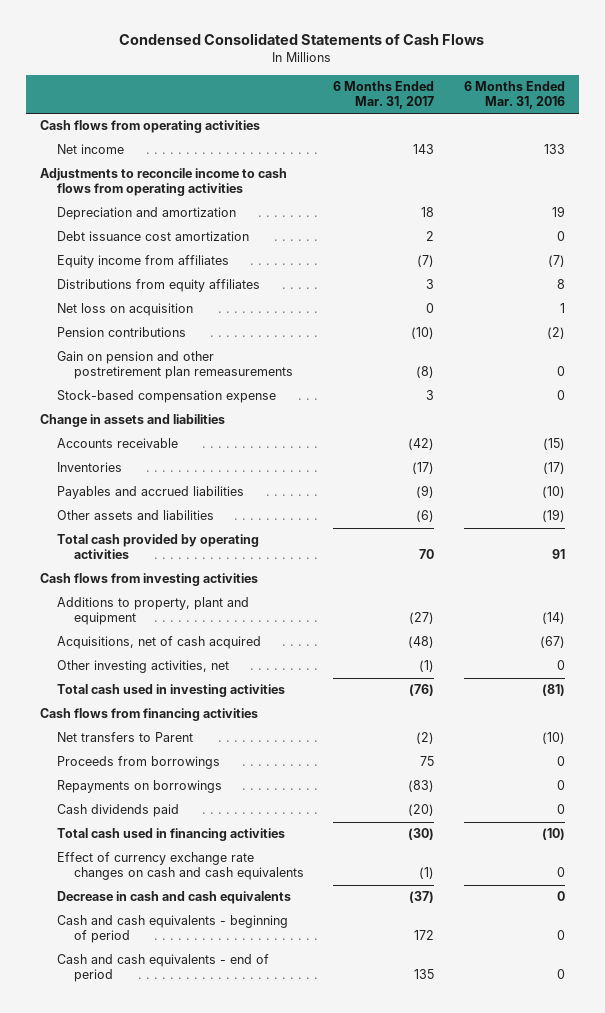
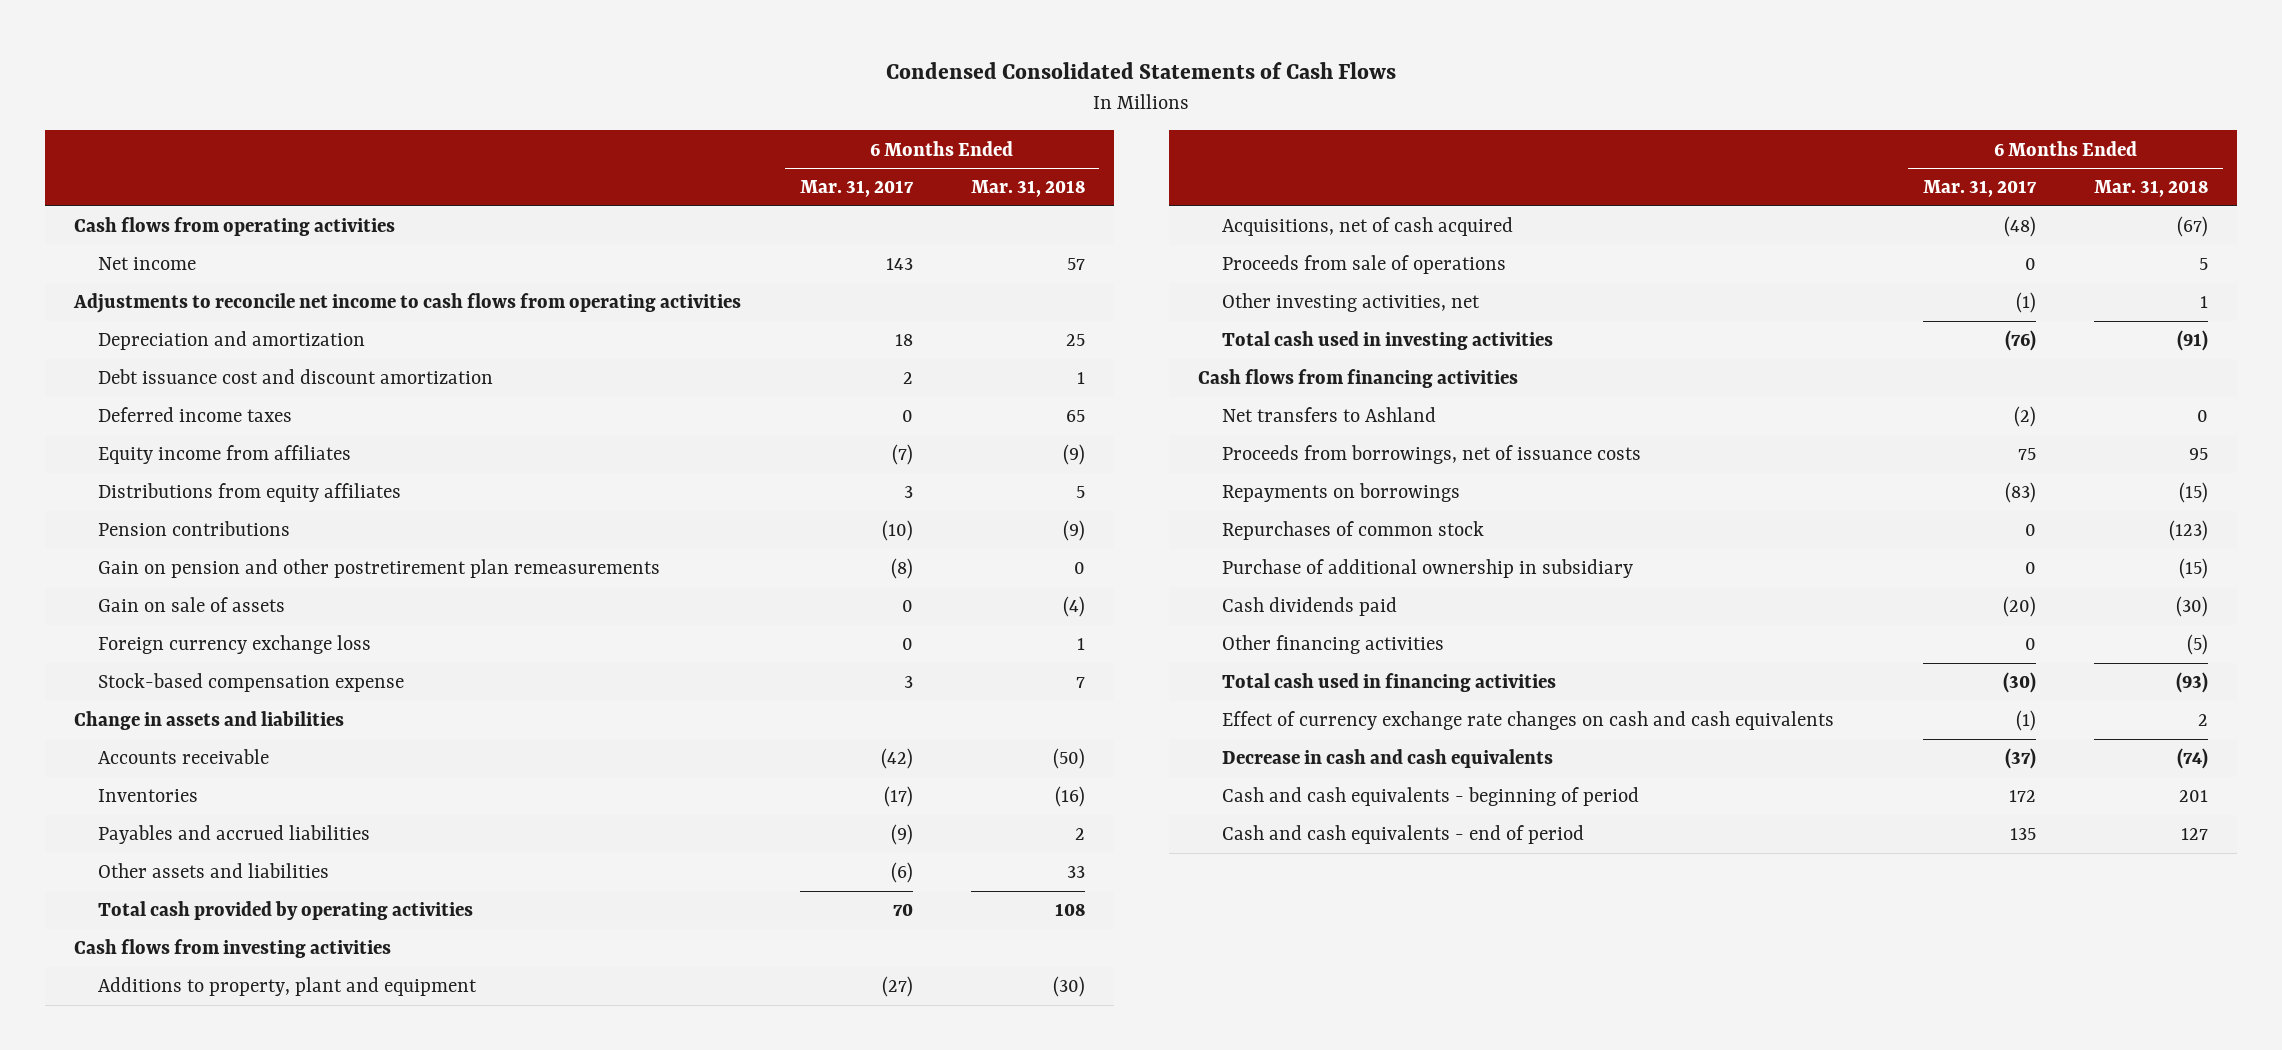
- | 6 Months Ended Mar. 31, 2017 | 6 Months Ended Mar. 31, 2016
+ | 6 Months Ended Mar. 31, 2017 | 6 Months Ended Mar. 31, 2018
- Adjustments to reconcile income to cash flows from operating activities
+ Adjustments to reconcile net income to cash flows from operating activities
- Debt issuance cost amortization | 2 | 0
+ Debt issuance cost and discount amortization | 2 | 1
+ Deferred income taxes | 0 | 65
- Net loss on acquisition | 0 | 1
+ Gain on sale of assets | 0 | (4)
+ Foreign currency exchange loss | 0 | 1
+ Proceeds from sale of operations | 0 | 5
- Net transfers to Parent | (2) | (10)
- Proceeds from borrowings | 75 | 0
+ Net transfers to Ashland | (2) | 0
+ Proceeds from borrowings, net of issuance costs | 75 | 95
+ Repurchases of common stock | 0 | (123)
+ Purchase of additional ownership in subsidiary | 0 | (15)
+ Other financing activities | 0 | (5)

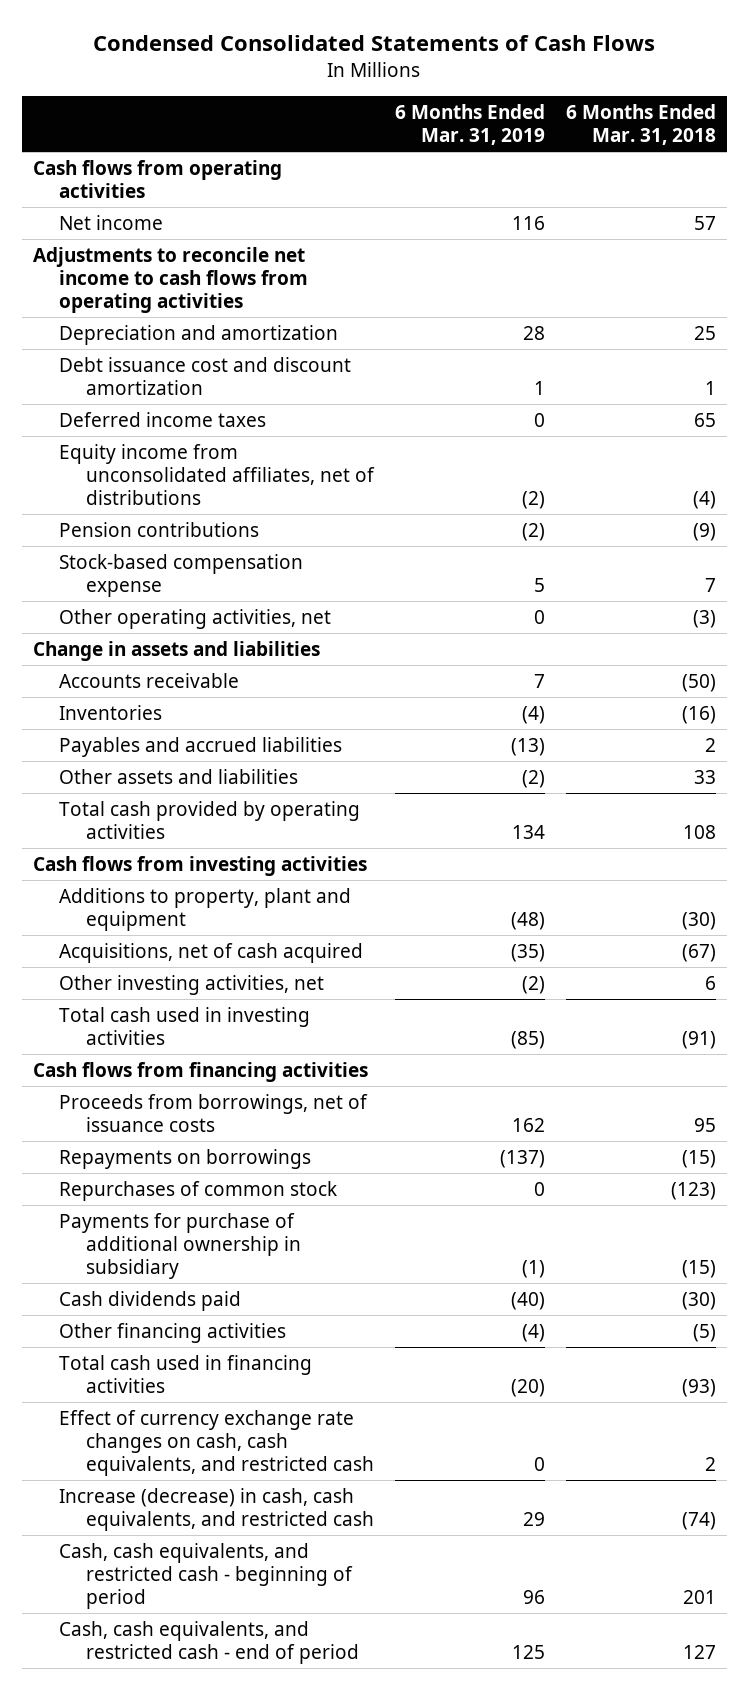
- | 6 Months Ended Mar. 31, 2017 | 6 Months Ended Mar. 31, 2018
+ | 6 Months Ended Mar. 31, 2019 | 6 Months Ended Mar. 31, 2018
- Equity income from affiliates | (7) | (9)
- Distributions from equity affiliates | 3 | 5
+ Equity income from unconsolidated affiliates, net of distributions | (2) | (4)
- Gain on pension and other postretirement plan remeasurements | (8) | 0
- Gain on sale of assets | 0 | (4)
- Foreign currency exchange loss | 0 | 1
+ Other operating activities, net | 0 | (3)
- Proceeds from sale of operations | 0 | 5
- Other investing activities, net | (1) | 1
+ Other investing activities, net | (2) | 6
- Net transfers to Ashland | (2) | 0
- Purchase of additional ownership in subsidiary | 0 | (15)
+ Payments for purchase of additional ownership in subsidiary | (1) | (15)
- Effect of currency exchange rate changes on cash and cash equivalents | (1) | 2
- Decrease in cash and cash equivalents | (37) | (74)
- Cash and cash equivalents - beginning of period | 172 | 201
- Cash and cash equivalents - end of period | 135 | 127
+ Effect of currency exchange rate changes on cash, cash equivalents, and restricted cash | 0 | 2
+ Increase (decrease) in cash, cash equivalents, and restricted cash | 29 | (74)
+ Cash, cash equivalents, and restricted cash - beginning of period | 96 | 201
+ Cash, cash equivalents, and restricted cash - end of period | 125 | 127

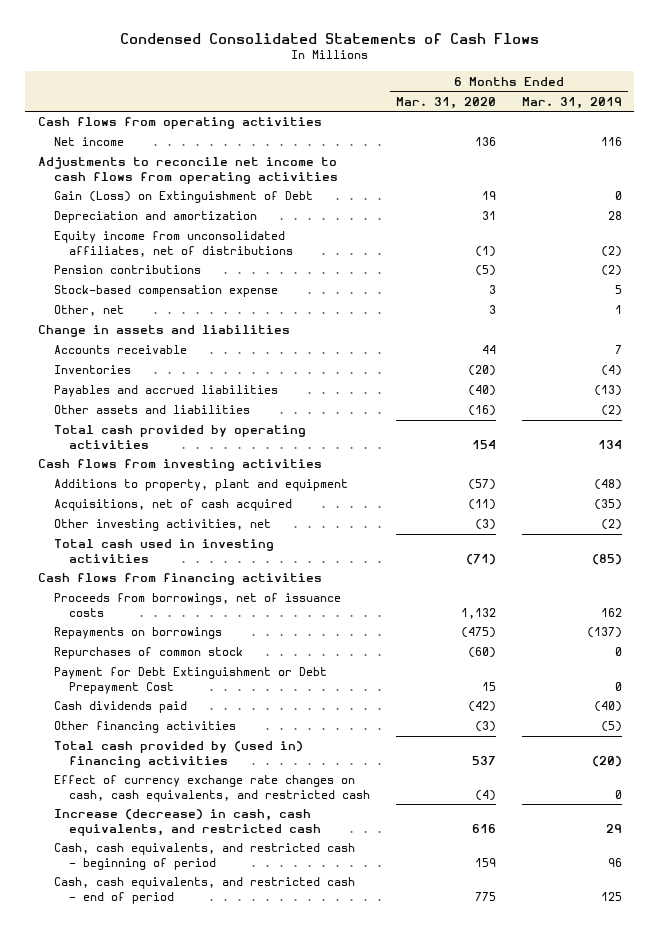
- | 6 Months Ended Mar. 31, 2019 | 6 Months Ended Mar. 31, 2018
+ | 6 Months Ended Mar. 31, 2020 | 6 Months Ended Mar. 31, 2019
+ Gain (Loss) on Extinguishment of Debt | 19 | 0
- Debt issuance cost and discount amortization | 1 | 1
- Deferred income taxes | 0 | 65
- Other operating activities, net | 0 | (3)
+ Other, net | 3 | 1
- Payments for purchase of additional ownership in subsidiary | (1) | (15)
+ Payment for Debt Extinguishment or Debt Prepayment Cost | 15 | 0
- Other financing activities | (4) | (5)
- Total cash used in financing activities | (20) | (93)
+ Other financing activities | (3) | (5)
+ Total cash provided by (used in) financing activities | 537 | (20)

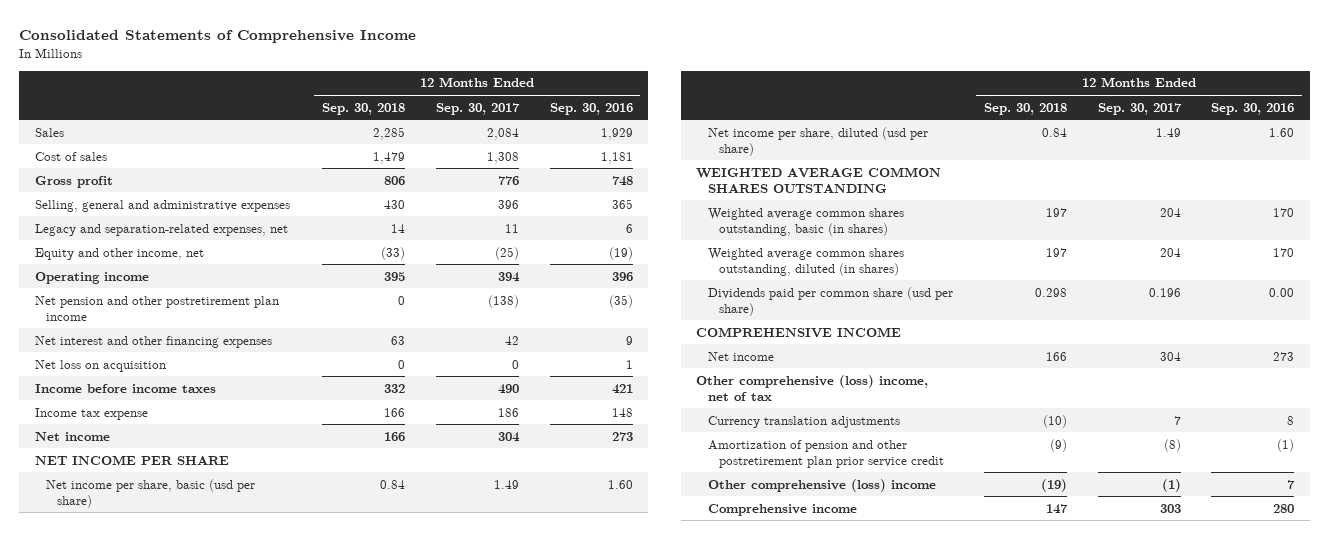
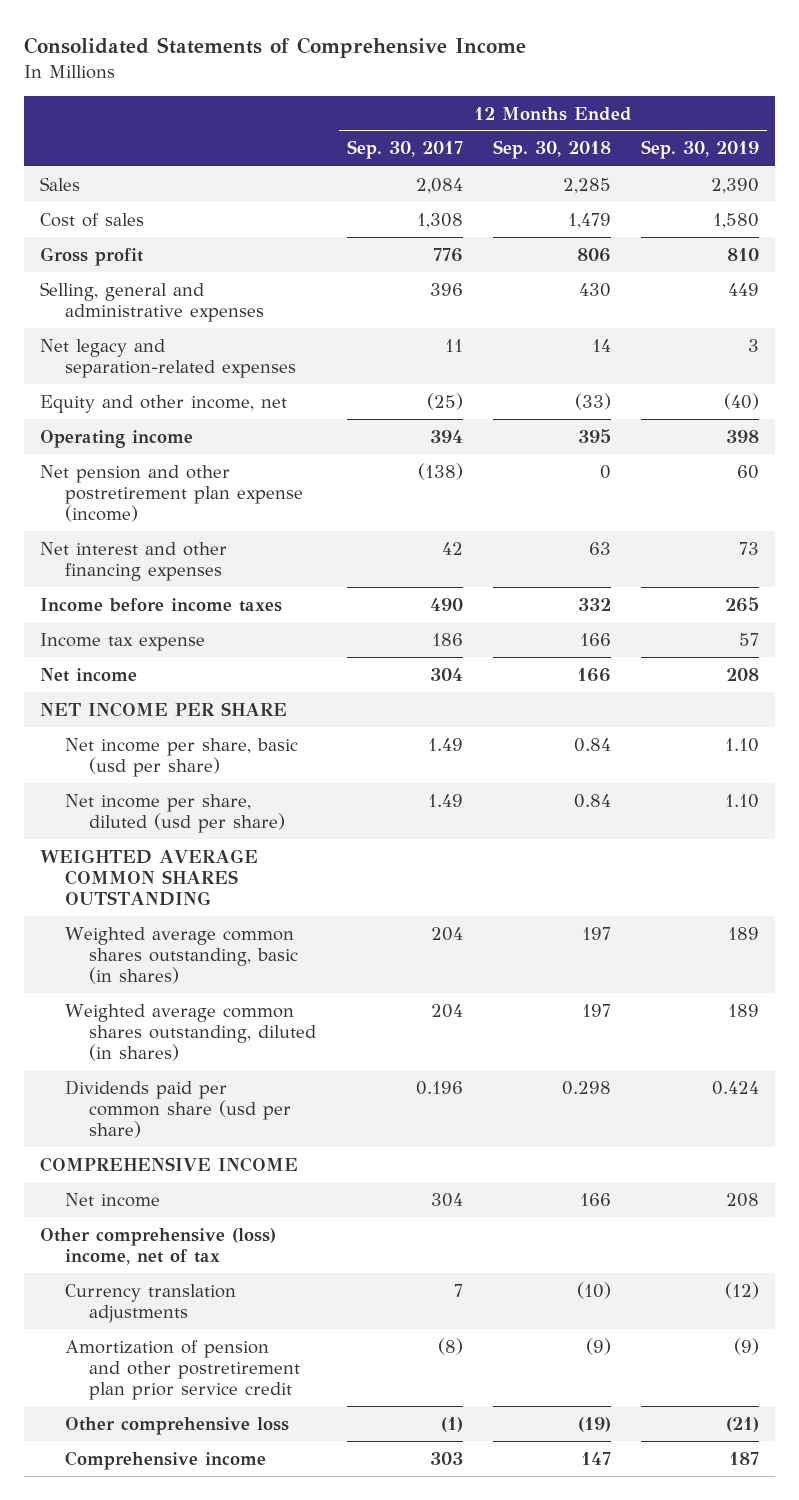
- | 12 Months Ended Sep. 30, 2018 | 12 Months Ended Sep. 30, 2017 | 12 Months Ended Sep. 30, 2016
+ | 12 Months Ended Sep. 30, 2017 | 12 Months Ended Sep. 30, 2018 | 12 Months Ended Sep. 30, 2019
- Legacy and separation-related expenses, net | 14 | 11 | 6
+ Net legacy and separation-related expenses | 11 | 14 | 3
- Net pension and other postretirement plan income | 0 | (138) | (35)
+ Net pension and other postretirement plan expense (income) | (138) | 0 | 60
- Net loss on acquisition | 0 | 0 | 1
- Other comprehensive (loss) income | (19) | (1) | 7
+ Other comprehensive loss | (1) | (19) | (21)

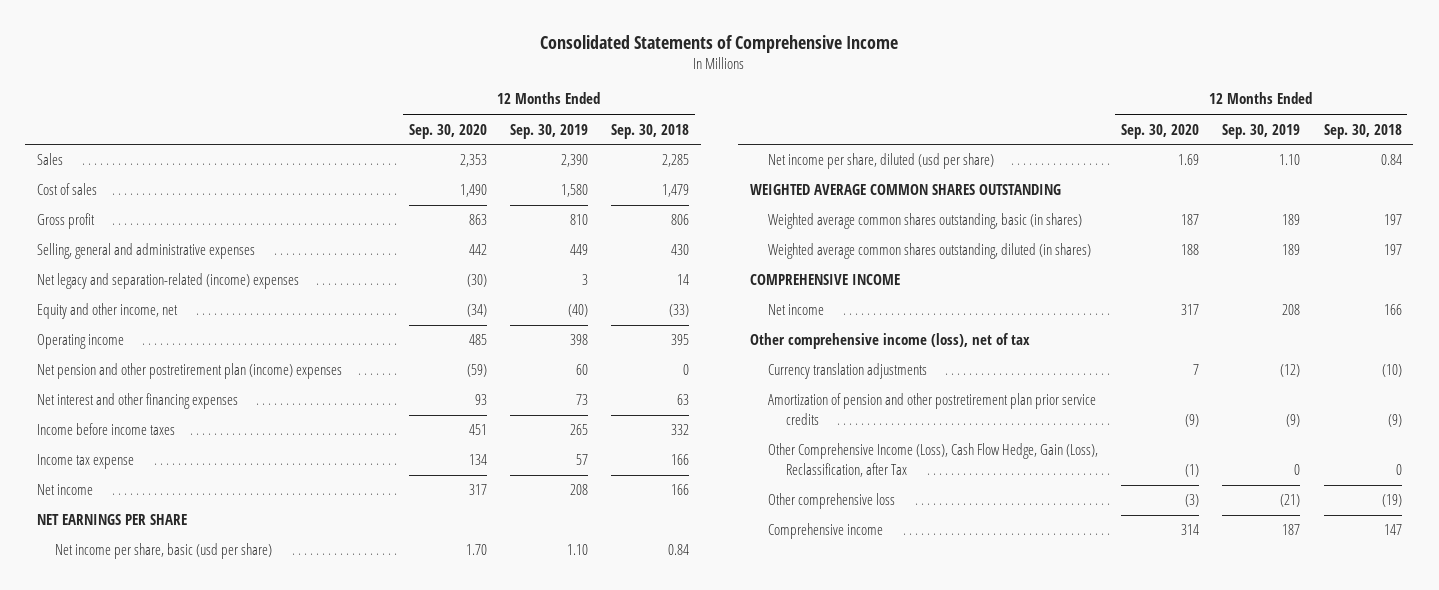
- | 12 Months Ended Sep. 30, 2017 | 12 Months Ended Sep. 30, 2018 | 12 Months Ended Sep. 30, 2019
+ | 12 Months Ended Sep. 30, 2020 | 12 Months Ended Sep. 30, 2019 | 12 Months Ended Sep. 30, 2018
- Net legacy and separation-related expenses | 11 | 14 | 3
+ Net legacy and separation-related (income) expenses | (30) | 3 | 14
- Net pension and other postretirement plan expense (income) | (138) | 0 | 60
+ Net pension and other postretirement plan (income) expenses | (59) | 60 | 0
- NET INCOME PER SHARE
+ NET EARNINGS PER SHARE
- Dividends paid per common share (usd per share) | 0.196 | 0.298 | 0.424
- Other comprehensive (loss) income, net of tax
+ Other comprehensive income (loss), net of tax
- Amortization of pension and other postretirement plan prior service credit | (8) | (9) | (9)
+ Amortization of pension and other postretirement plan prior service credits | (9) | (9) | (9)
+ Other Comprehensive Income (Loss), Cash Flow Hedge, Gain (Loss), Reclassification, after Tax | (1) | 0 | 0

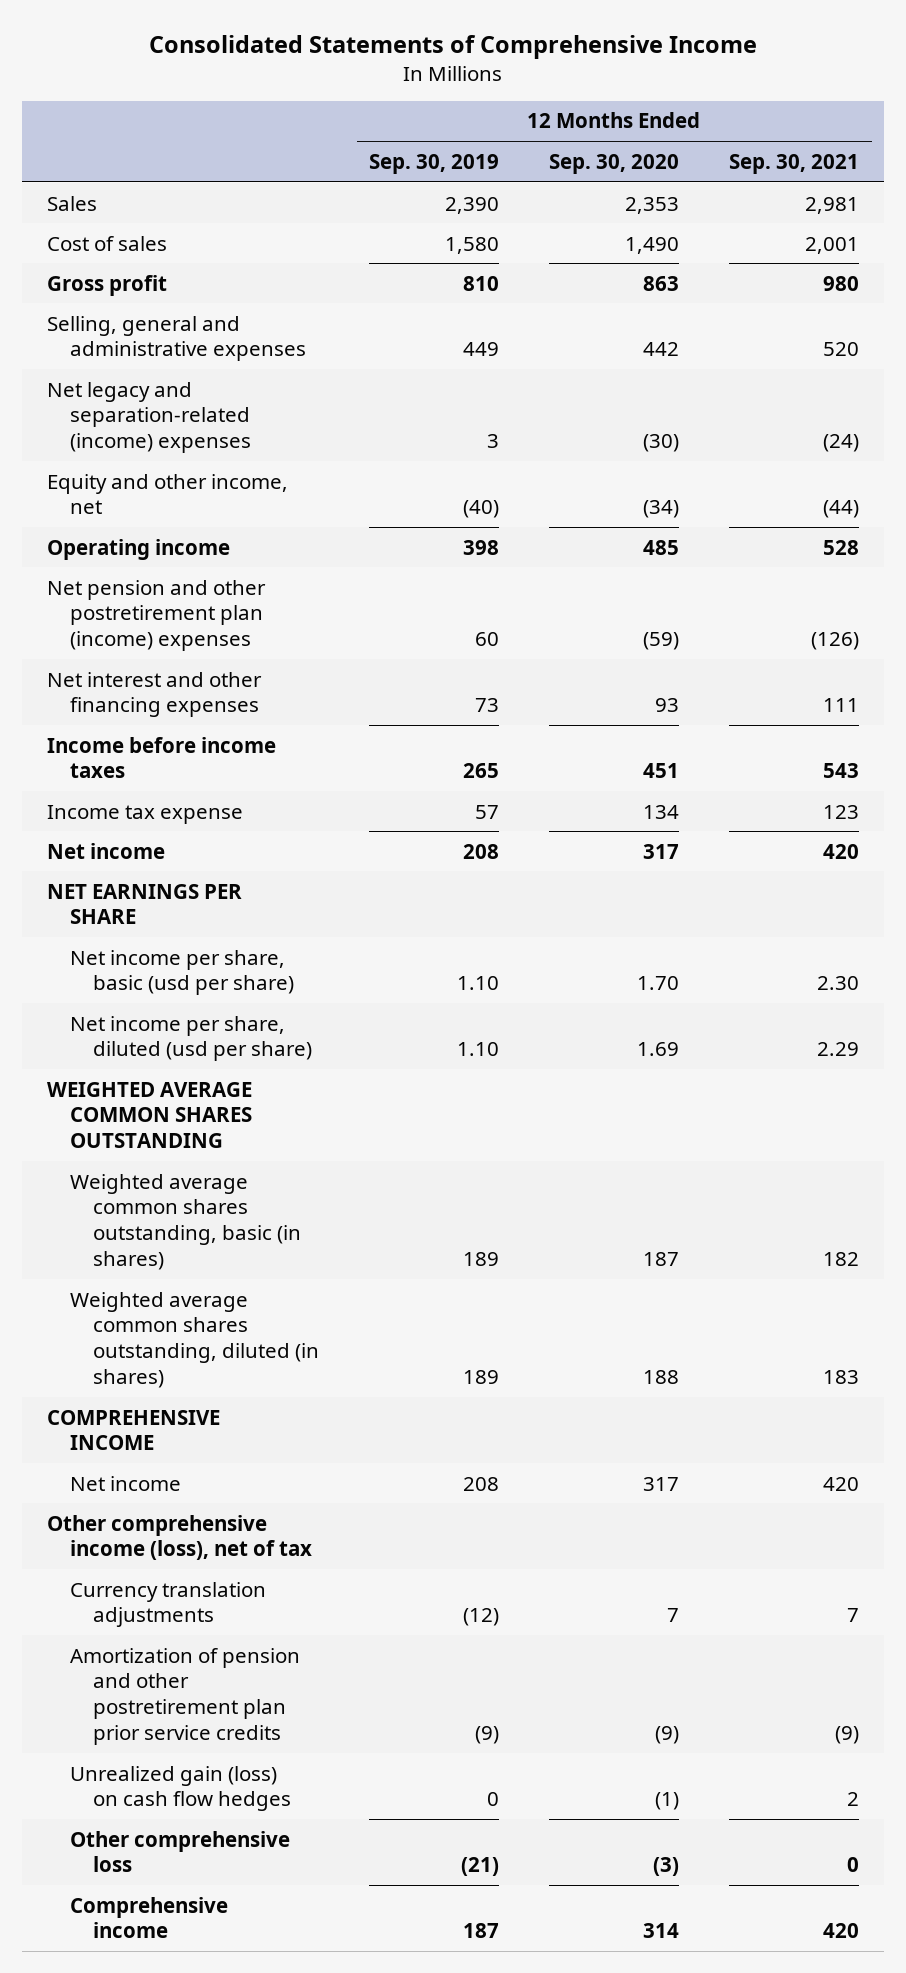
- | 12 Months Ended Sep. 30, 2020 | 12 Months Ended Sep. 30, 2019 | 12 Months Ended Sep. 30, 2018
+ | 12 Months Ended Sep. 30, 2019 | 12 Months Ended Sep. 30, 2020 | 12 Months Ended Sep. 30, 2021
- Other Comprehensive Income (Loss), Cash Flow Hedge, Gain (Loss), Reclassification, after Tax | (1) | 0 | 0
+ Unrealized gain (loss) on cash flow hedges | 0 | (1) | 2

